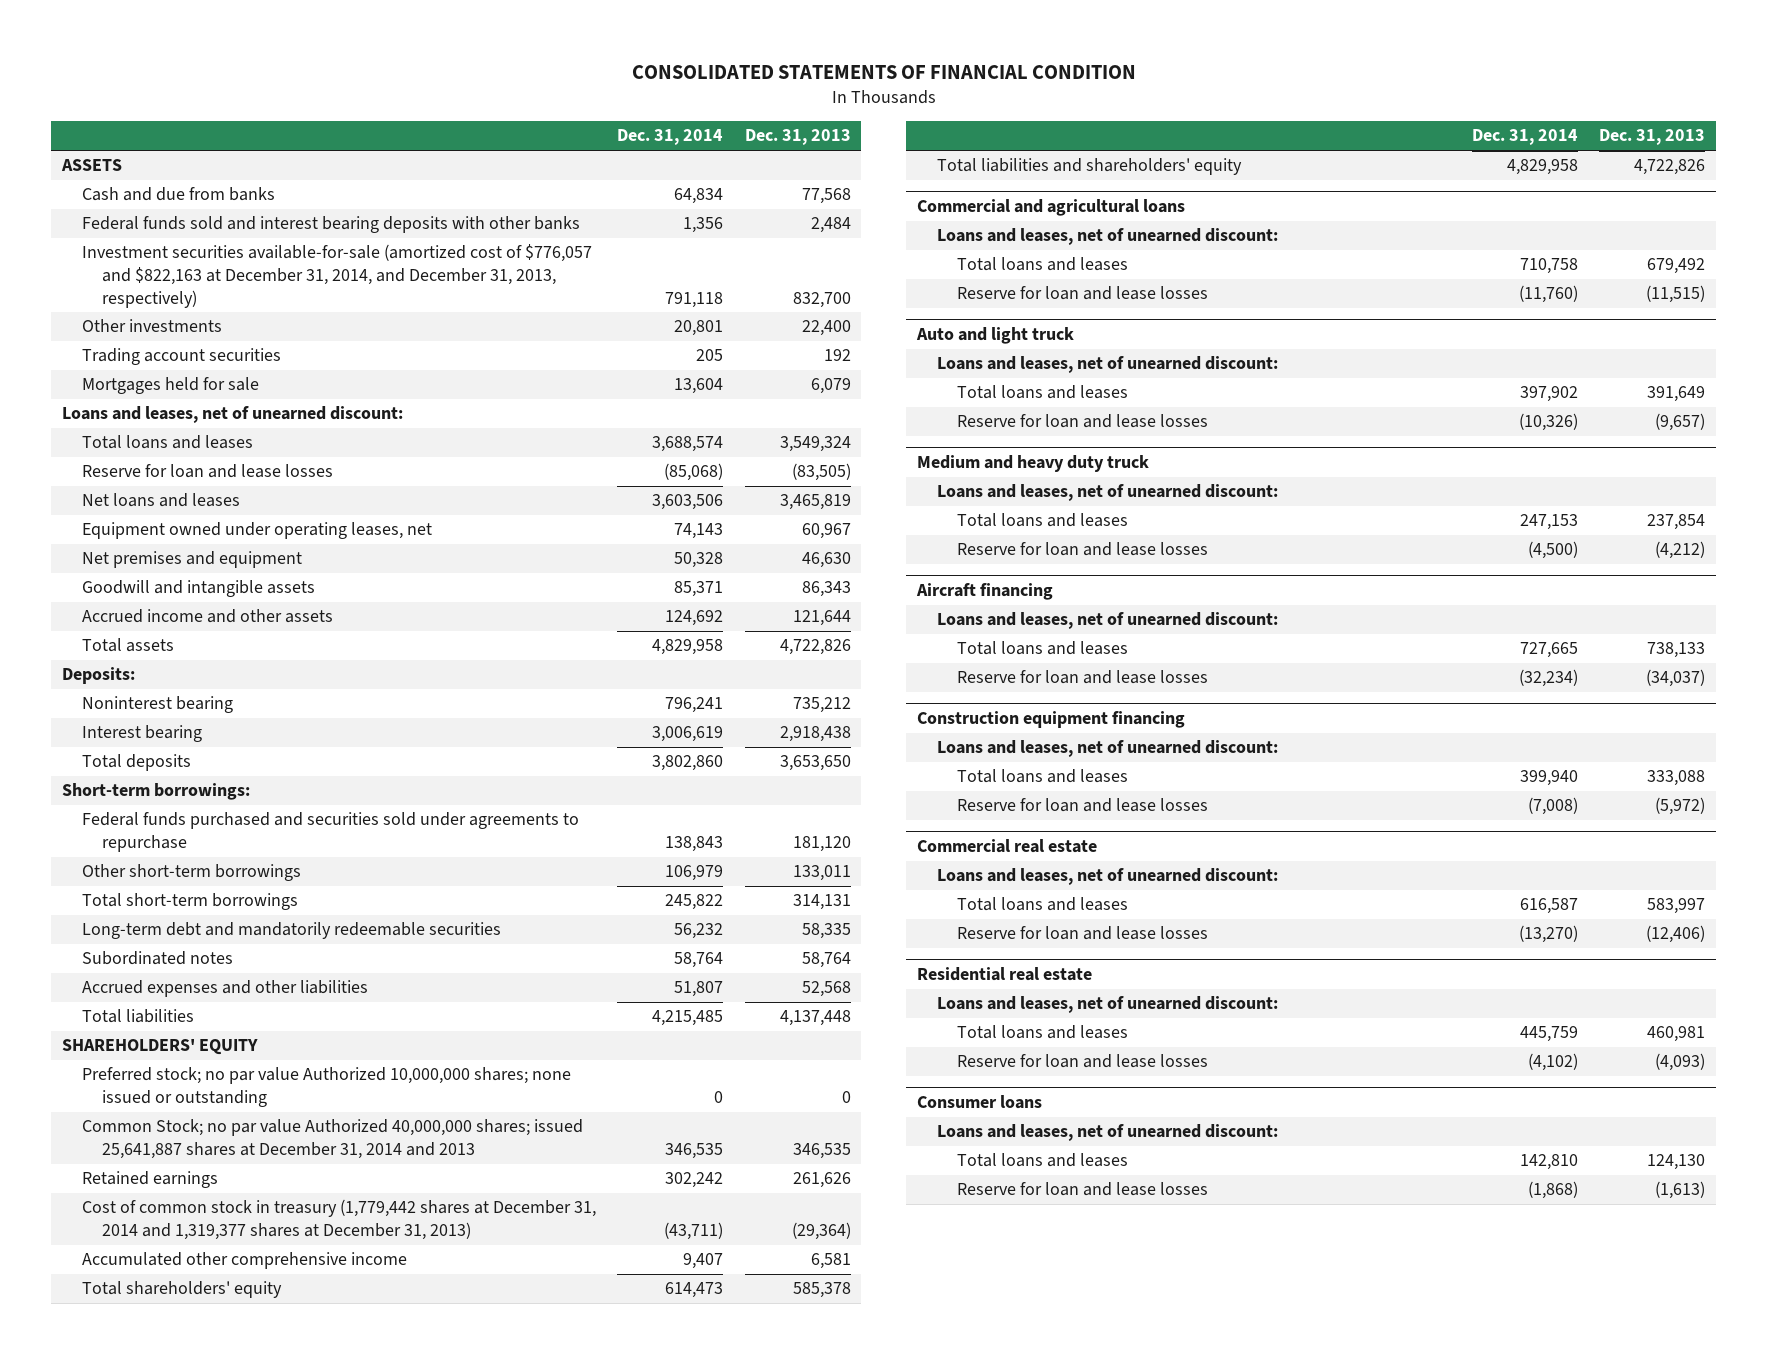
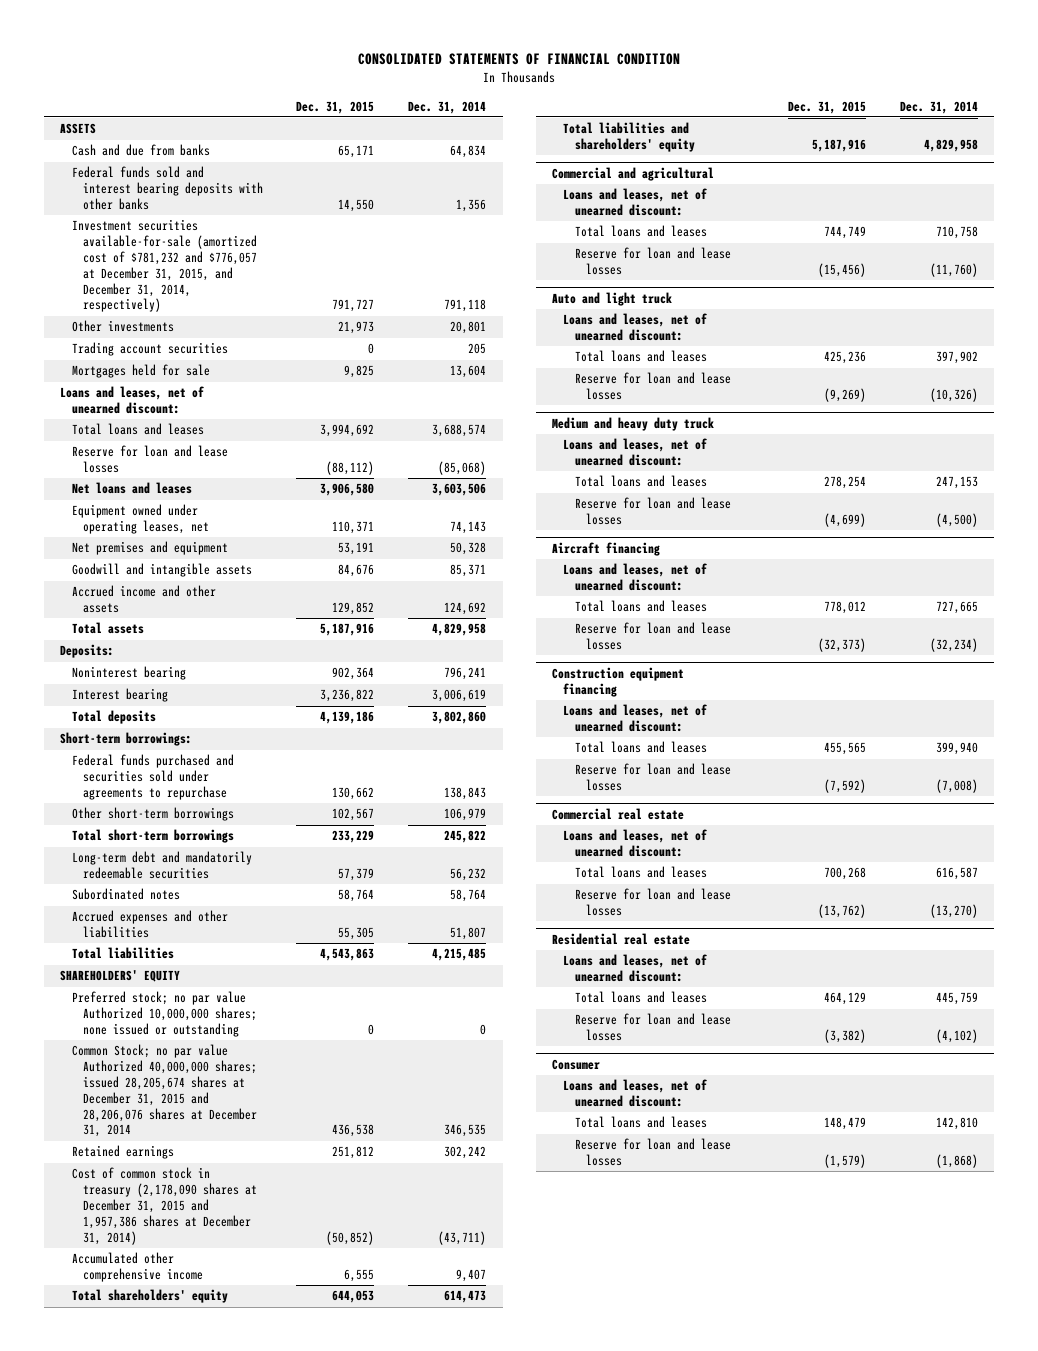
- | Dec. 31, 2014 | Dec. 31, 2013
+ | Dec. 31, 2015 | Dec. 31, 2014
- Investment securities available-for-sale (amortized cost of $776,057 and $822,163 at December 31, 2014, and December 31, 2013, respectively) | 791,118 | 832,700
+ Investment securities available-for-sale (amortized cost of $781,232 and $776,057 at December 31, 2015, and December 31, 2014, respectively) | 791,727 | 791,118
- Common Stock; no par value Authorized 40,000,000 shares; issued 25,641,887 shares at December 31, 2014 and 2013 | 346,535 | 346,535
+ Common Stock; no par value Authorized 40,000,000 shares; issued 28,205,674 shares at December 31, 2015 and 28,206,076 shares at December 31, 2014 | 436,538 | 346,535
- Cost of common stock in treasury (1,779,442 shares at December 31, 2014 and 1,319,377 shares at December 31, 2013) | (43,711) | (29,364)
+ Cost of common stock in treasury (2,178,090 shares at December 31, 2015 and 1,957,386 shares at December 31, 2014) | (50,852) | (43,711)
- Commercial and agricultural loans
+ Commercial and agricultural
- Consumer loans
+ Consumer

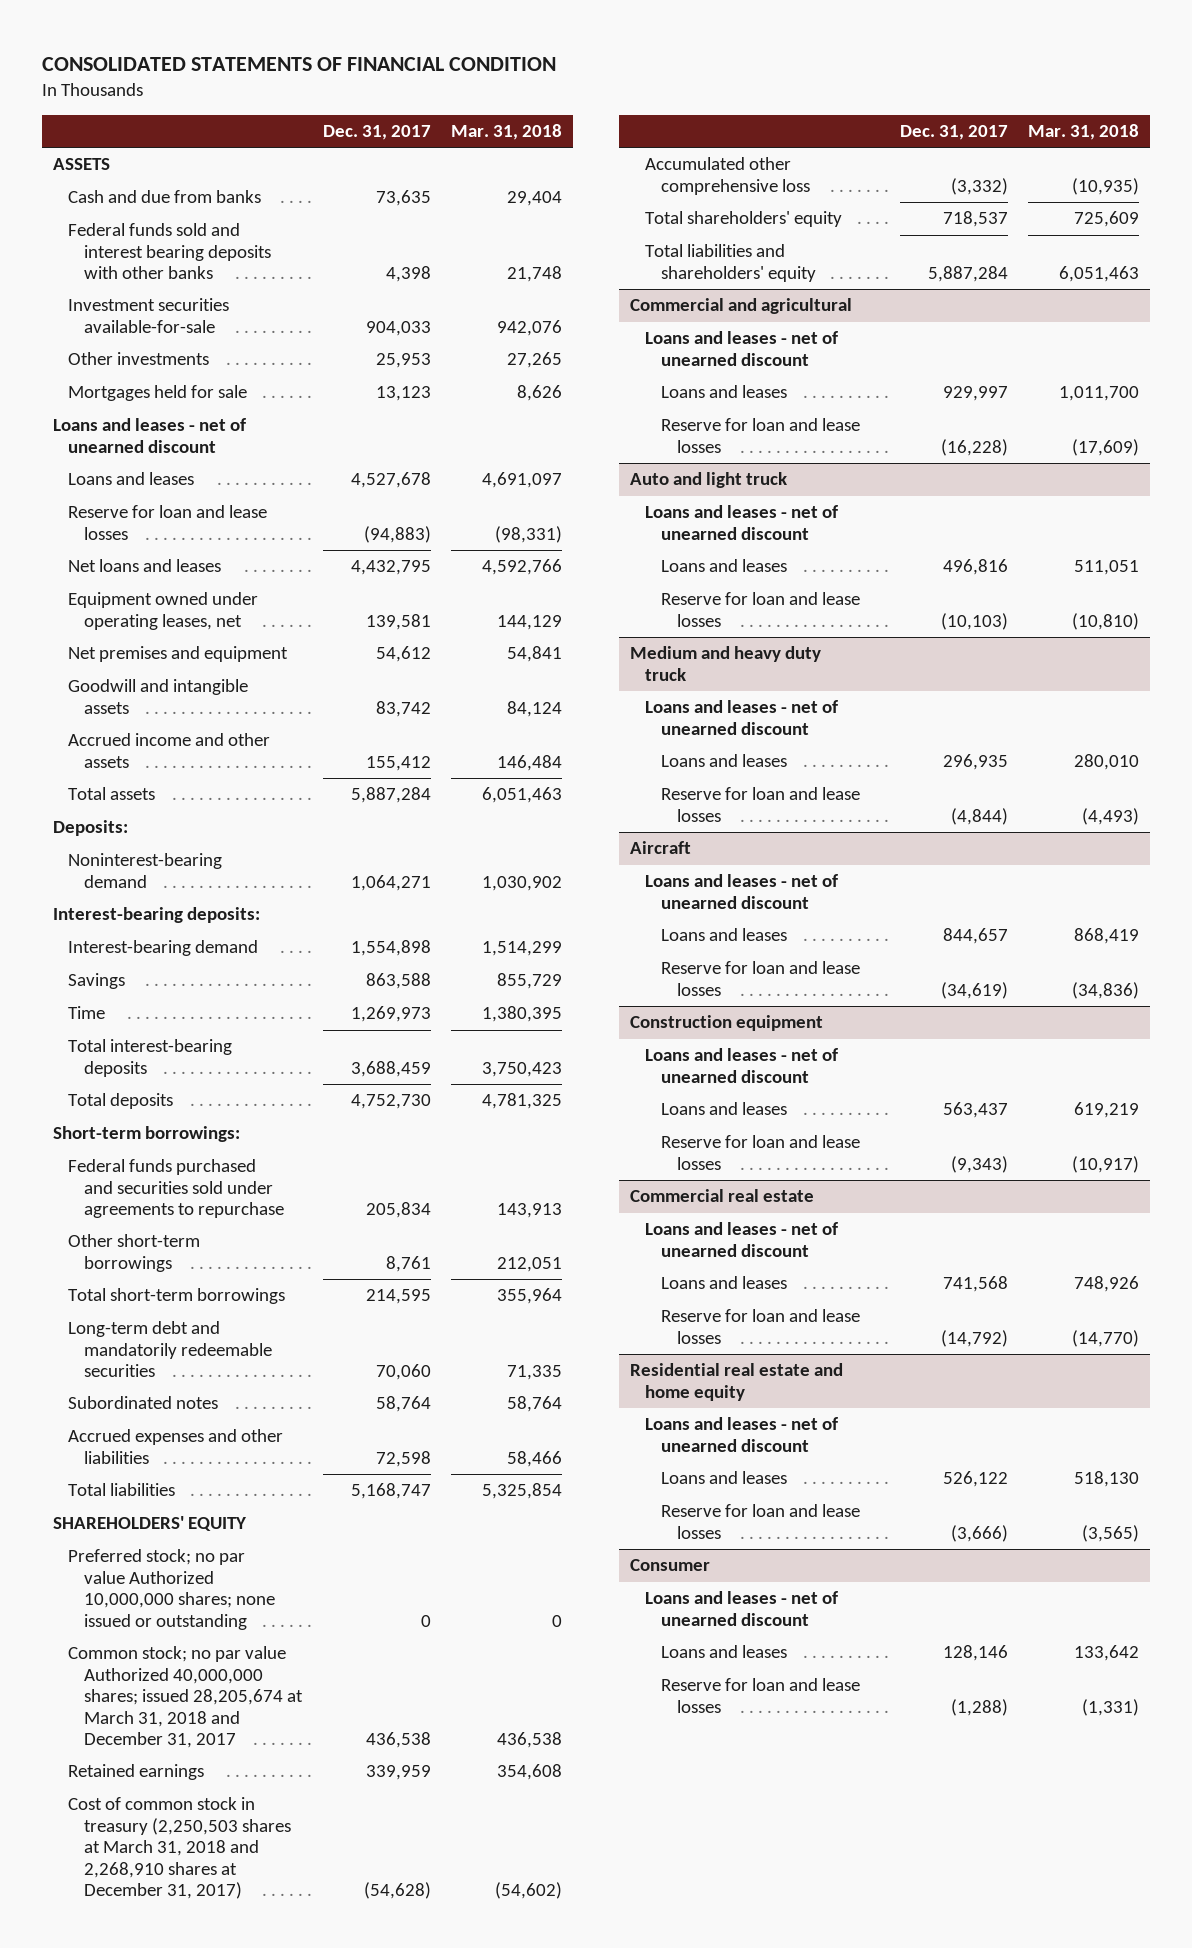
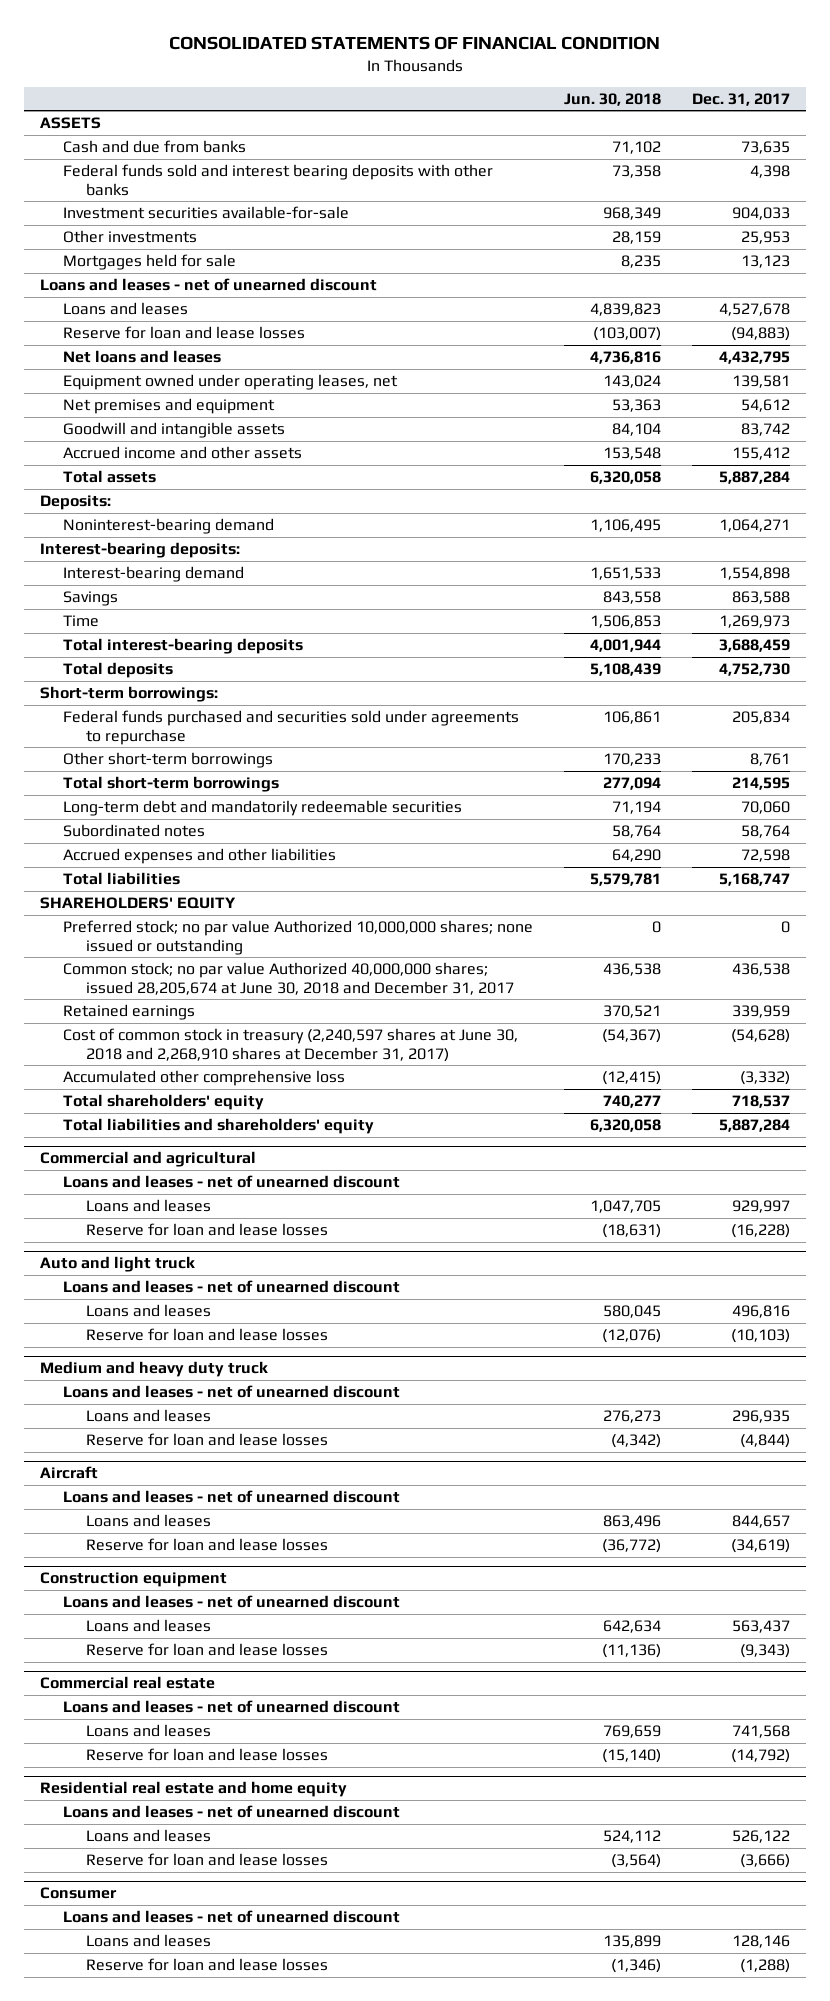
- | Dec. 31, 2017 | Mar. 31, 2018
+ | Jun. 30, 2018 | Dec. 31, 2017
- Common stock; no par value Authorized 40,000,000 shares; issued 28,205,674 at March 31, 2018 and December 31, 2017 | 436,538 | 436,538
+ Common stock; no par value Authorized 40,000,000 shares; issued 28,205,674 at June 30, 2018 and December 31, 2017 | 436,538 | 436,538
- Cost of common stock in treasury (2,250,503 shares at March 31, 2018 and 2,268,910 shares at December 31, 2017) | (54,628) | (54,602)
+ Cost of common stock in treasury (2,240,597 shares at June 30, 2018 and 2,268,910 shares at December 31, 2017) | (54,367) | (54,628)

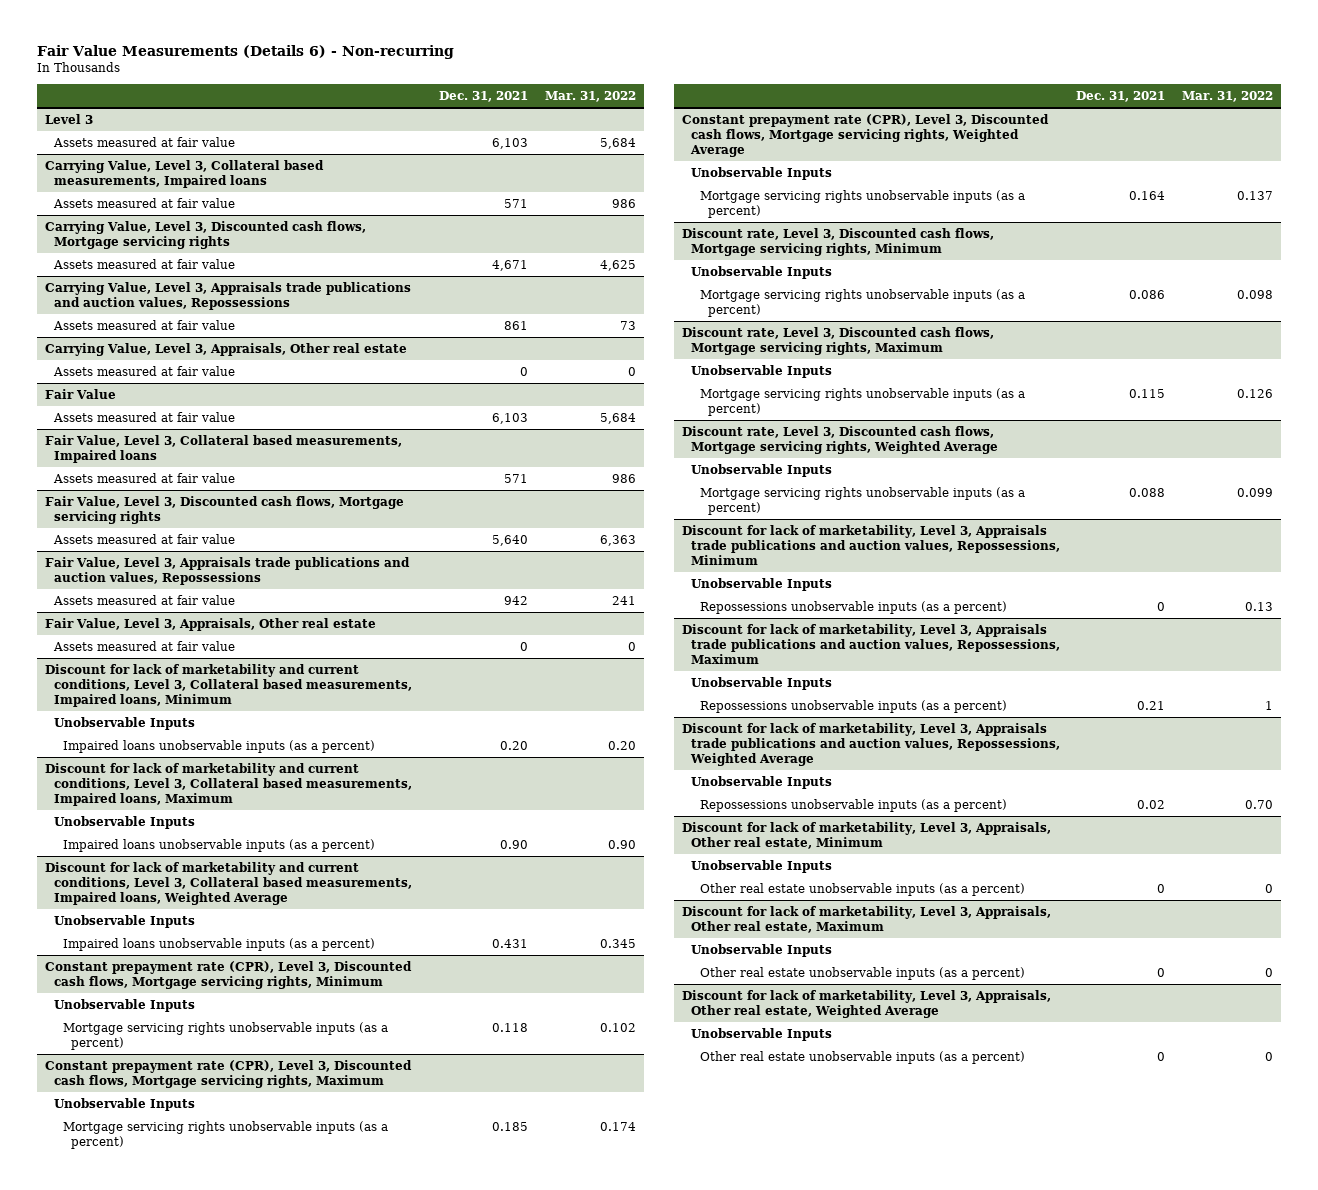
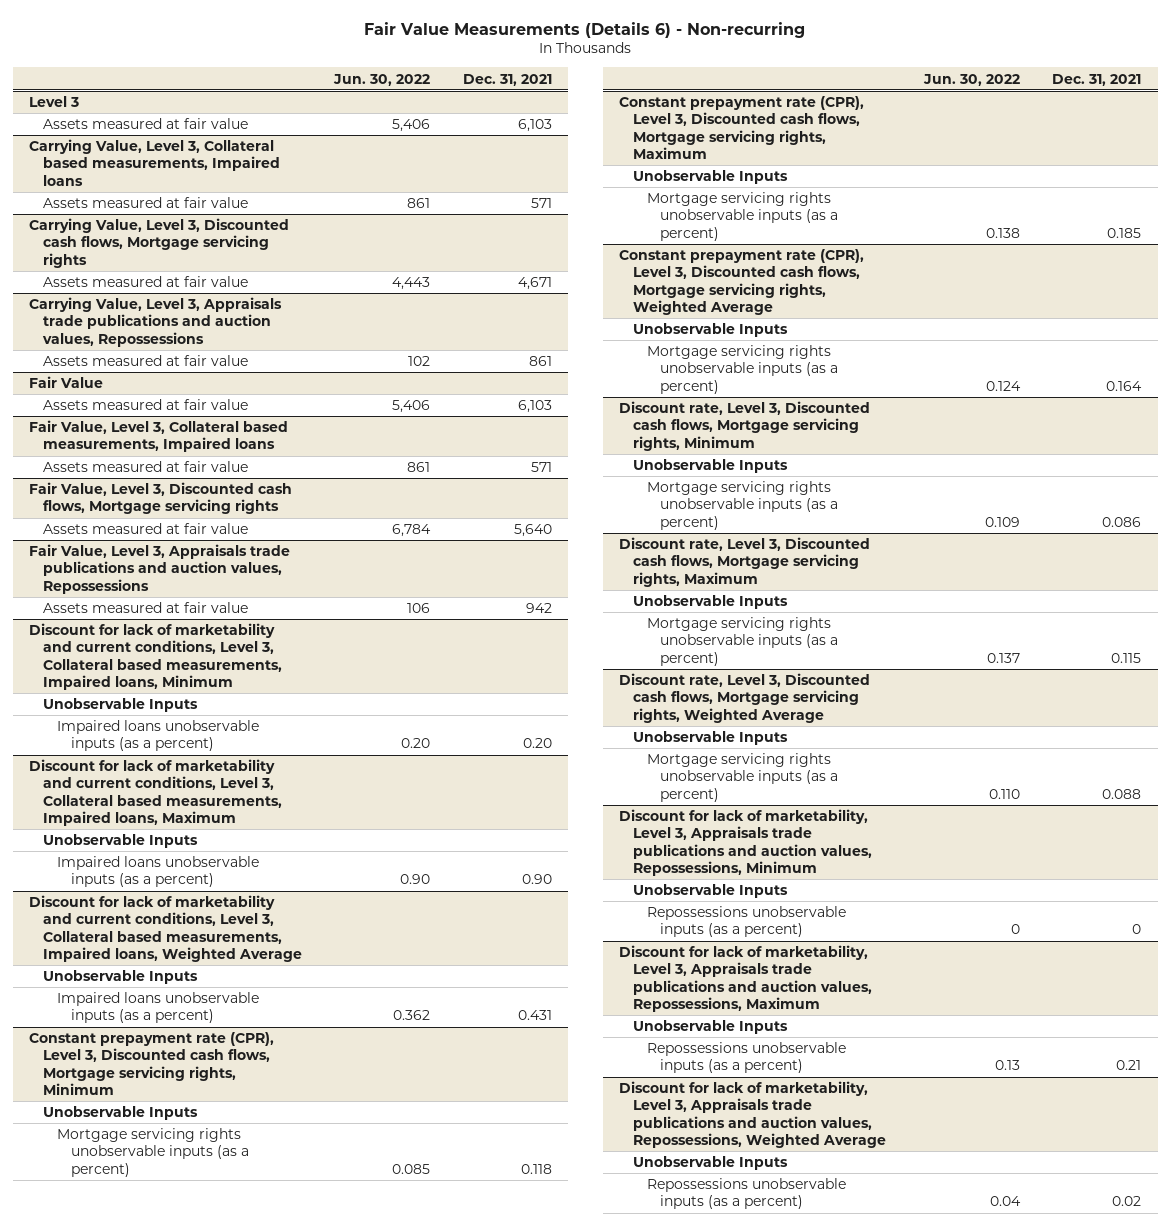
- | Dec. 31, 2021 | Mar. 31, 2022
+ | Jun. 30, 2022 | Dec. 31, 2021
- Carrying Value, Level 3, Appraisals, Other real estate
- Assets measured at fair value | 0 | 0
- Fair Value, Level 3, Appraisals, Other real estate
- Assets measured at fair value | 0 | 0
- Discount for lack of marketability, Level 3, Appraisals, Other real estate, Minimum
- Unobservable Inputs
- Other real estate unobservable inputs (as a percent) | 0 | 0
- Discount for lack of marketability, Level 3, Appraisals, Other real estate, Maximum
- Unobservable Inputs
- Other real estate unobservable inputs (as a percent) | 0 | 0
- Discount for lack of marketability, Level 3, Appraisals, Other real estate, Weighted Average
- Unobservable Inputs
- Other real estate unobservable inputs (as a percent) | 0 | 0

